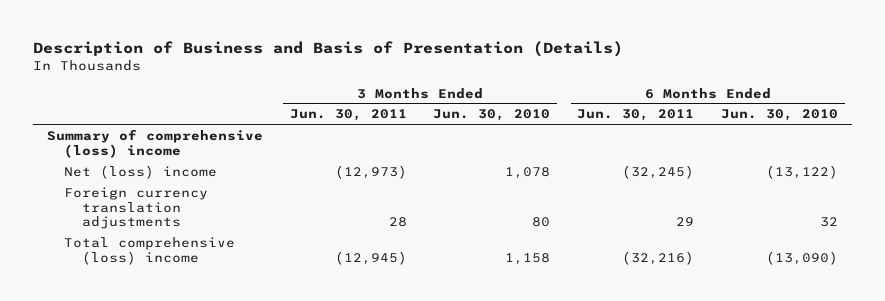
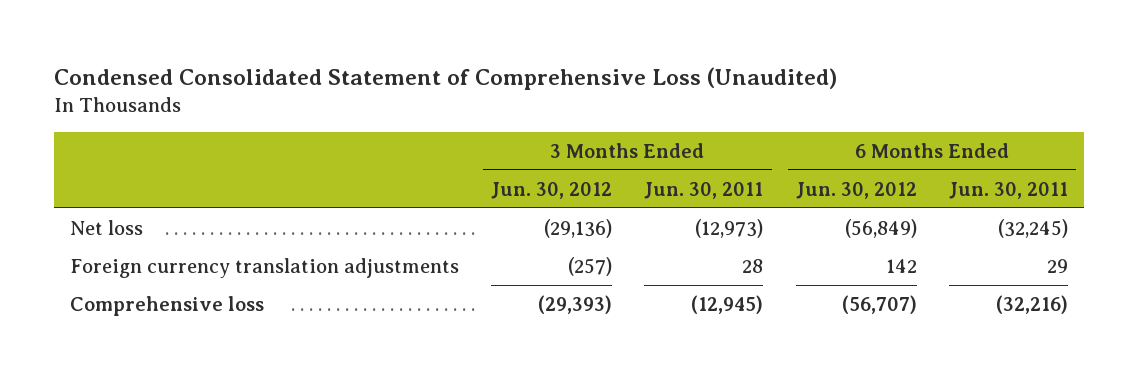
- Description of Business and Basis of Presentation (Details)
+ Condensed Consolidated Statement of Comprehensive Loss (Unaudited)
- | 3 Months Ended Jun. 30, 2011 | 3 Months Ended Jun. 30, 2010 | 6 Months Ended Jun. 30, 2011 | 6 Months Ended Jun. 30, 2010
+ | 3 Months Ended Jun. 30, 2012 | 3 Months Ended Jun. 30, 2011 | 6 Months Ended Jun. 30, 2012 | 6 Months Ended Jun. 30, 2011
- Summary of comprehensive (loss) income
- Net (loss) income | (12,973) | 1,078 | (32,245) | (13,122)
+ Net loss | (29,136) | (12,973) | (56,849) | (32,245)
- Total comprehensive (loss) income | (12,945) | 1,158 | (32,216) | (13,090)
+ Comprehensive loss | (29,393) | (12,945) | (56,707) | (32,216)

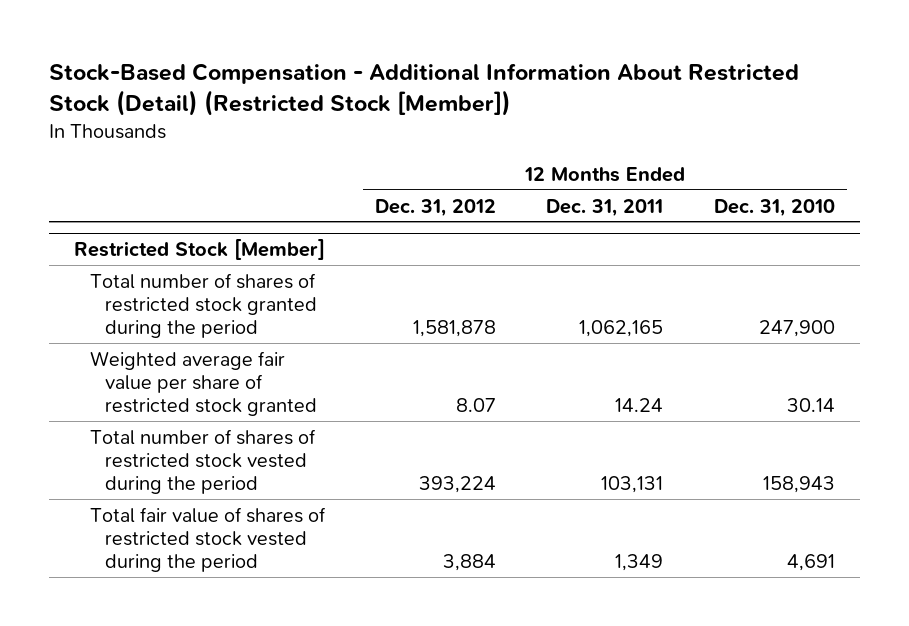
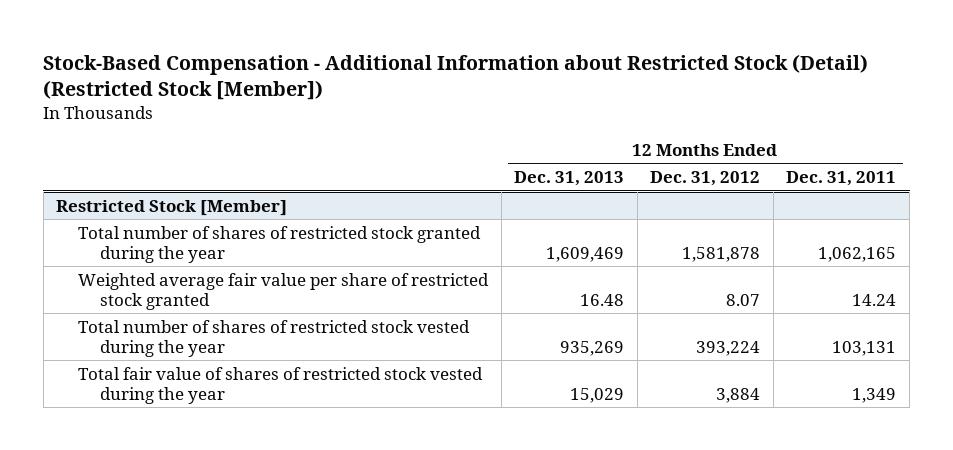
- Stock-Based Compensation - Additional Information About Restricted Stock (Detail) (Restricted Stock [Member])
+ Stock-Based Compensation - Additional Information about Restricted Stock (Detail) (Restricted Stock [Member])
- | 12 Months Ended Dec. 31, 2012 | 12 Months Ended Dec. 31, 2011 | 12 Months Ended Dec. 31, 2010
+ | 12 Months Ended Dec. 31, 2013 | 12 Months Ended Dec. 31, 2012 | 12 Months Ended Dec. 31, 2011
@ Restricted Stock [Member]
- Total number of shares of restricted stock granted during the period | 1,581,878 | 1,062,165 | 247,900
+ Total number of shares of restricted stock granted during the year | 1,609,469 | 1,581,878 | 1,062,165
- Total number of shares of restricted stock vested during the period | 393,224 | 103,131 | 158,943
- Total fair value of shares of restricted stock vested during the period | 3,884 | 1,349 | 4,691
+ Total number of shares of restricted stock vested during the year | 935,269 | 393,224 | 103,131
+ Total fair value of shares of restricted stock vested during the year | 15,029 | 3,884 | 1,349

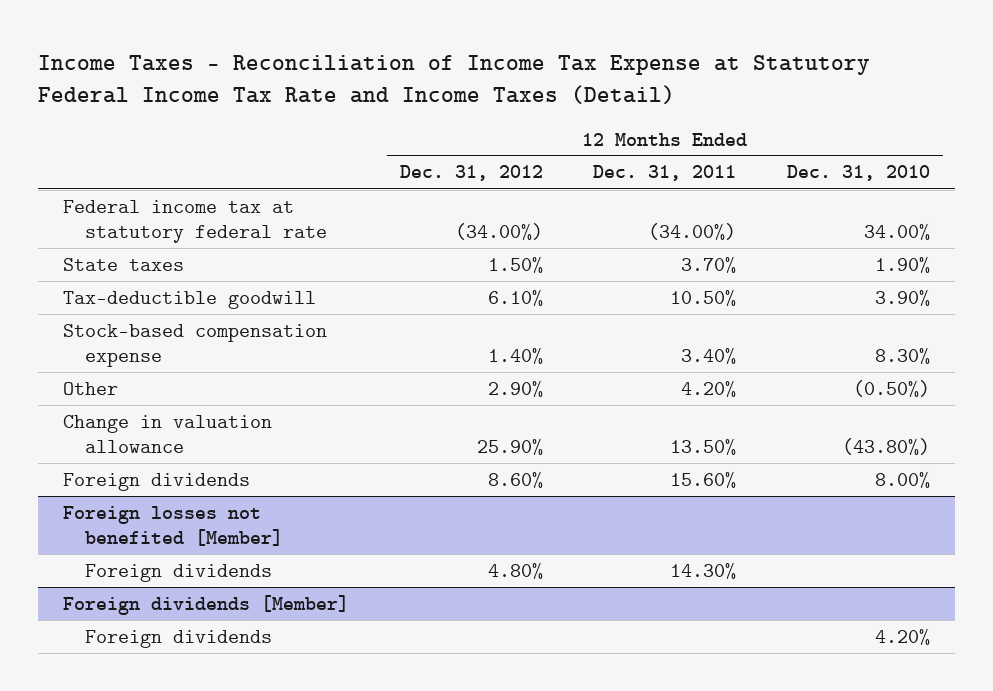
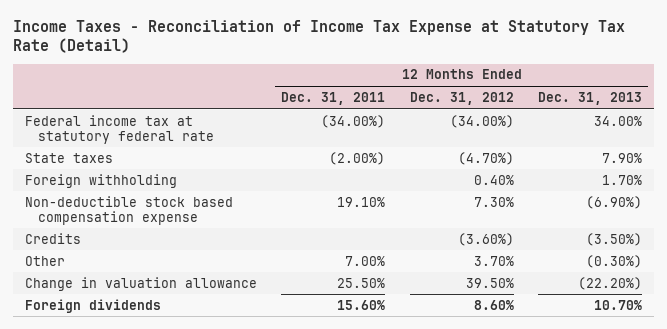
- Income Taxes - Reconciliation of Income Tax Expense at Statutory Federal Income Tax Rate and Income Taxes (Detail)
+ Income Taxes - Reconciliation of Income Tax Expense at Statutory Tax Rate (Detail)
- | 12 Months Ended Dec. 31, 2012 | 12 Months Ended Dec. 31, 2011 | 12 Months Ended Dec. 31, 2010
+ | 12 Months Ended Dec. 31, 2011 | 12 Months Ended Dec. 31, 2012 | 12 Months Ended Dec. 31, 2013
- State taxes | 1.50% | 3.70% | 1.90%
- Tax-deductible goodwill | 6.10% | 10.50% | 3.90%
- Stock-based compensation expense | 1.40% | 3.40% | 8.30%
- Other | 2.90% | 4.20% | (0.50%)
- Change in valuation allowance | 25.90% | 13.50% | (43.80%)
+ State taxes | (2.00%) | (4.70%) | 7.90%
+ Foreign withholding | | 0.40% | 1.70%
+ Non-deductible stock based compensation expense | 19.10% | 7.30% | (6.90%)
+ Credits | | (3.60%) | (3.50%)
+ Other | 7.00% | 3.70% | (0.30%)
+ Change in valuation allowance | 25.50% | 39.50% | (22.20%)
- Foreign losses not benefited [Member]
- Foreign dividends | 4.80% | 14.30% |
- Foreign dividends [Member]
- Foreign dividends | | | 4.20%

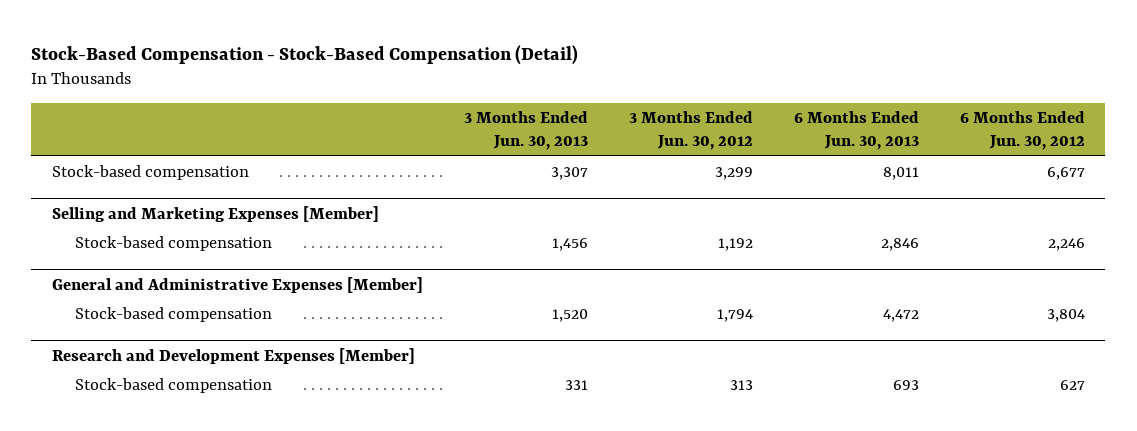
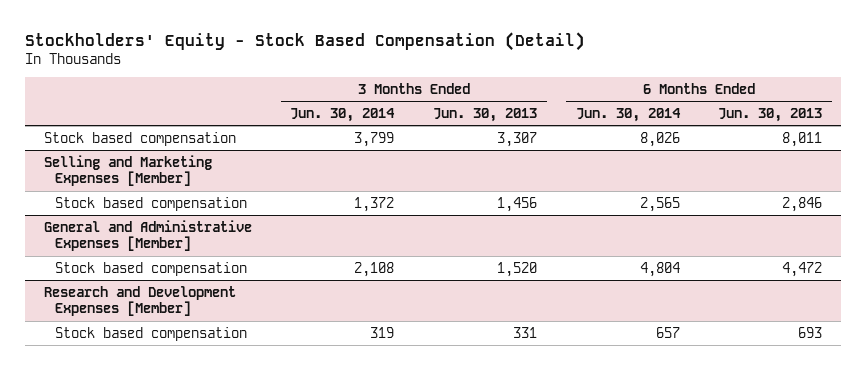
- Stock-Based Compensation - Stock-Based Compensation (Detail)
+ Stockholders' Equity - Stock Based Compensation (Detail)
- | 3 Months Ended Jun. 30, 2013 | 3 Months Ended Jun. 30, 2012 | 6 Months Ended Jun. 30, 2013 | 6 Months Ended Jun. 30, 2012
+ | 3 Months Ended Jun. 30, 2014 | 3 Months Ended Jun. 30, 2013 | 6 Months Ended Jun. 30, 2014 | 6 Months Ended Jun. 30, 2013
- Stock-based compensation | 3,307 | 3,299 | 8,011 | 6,677
+ Stock based compensation | 3,799 | 3,307 | 8,026 | 8,011
@ Selling and Marketing Expenses [Member]
- Stock-based compensation | 1,456 | 1,192 | 2,846 | 2,246
+ Stock based compensation | 1,372 | 1,456 | 2,565 | 2,846
@ General and Administrative Expenses [Member]
- Stock-based compensation | 1,520 | 1,794 | 4,472 | 3,804
+ Stock based compensation | 2,108 | 1,520 | 4,804 | 4,472
@ Research and Development Expenses [Member]
- Stock-based compensation | 331 | 313 | 693 | 627
+ Stock based compensation | 319 | 331 | 657 | 693

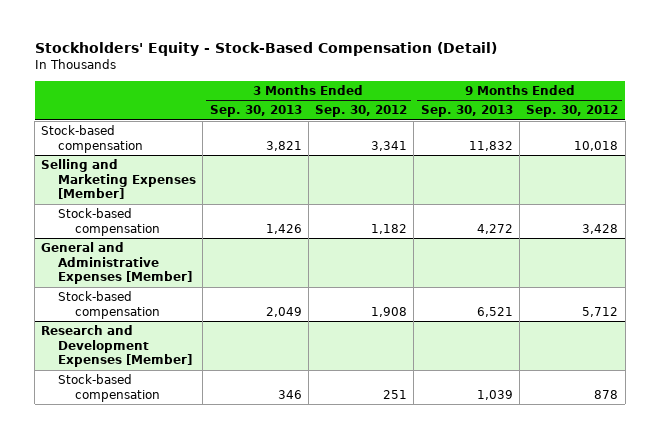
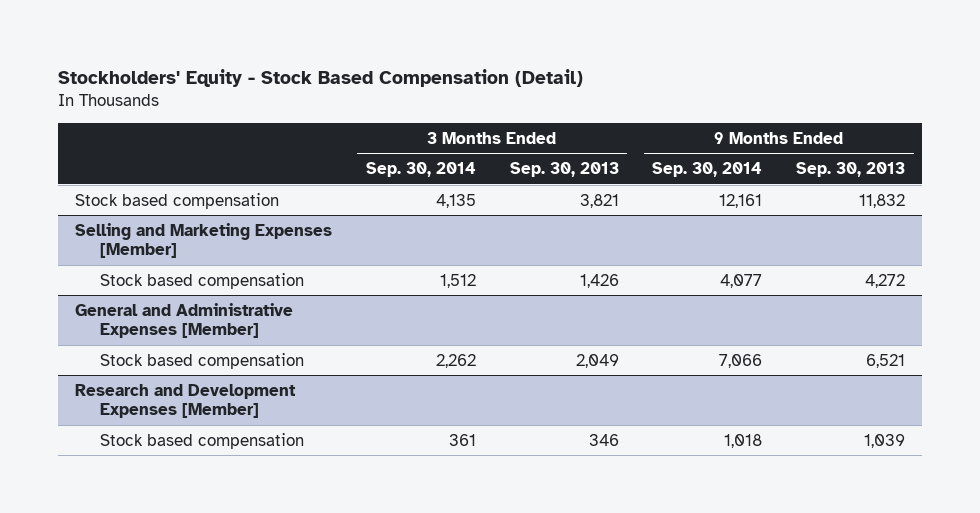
- Stockholders' Equity - Stock-Based Compensation (Detail)
+ Stockholders' Equity - Stock Based Compensation (Detail)
- | 3 Months Ended Sep. 30, 2013 | 3 Months Ended Sep. 30, 2012 | 9 Months Ended Sep. 30, 2013 | 9 Months Ended Sep. 30, 2012
+ | 3 Months Ended Sep. 30, 2014 | 3 Months Ended Sep. 30, 2013 | 9 Months Ended Sep. 30, 2014 | 9 Months Ended Sep. 30, 2013
- Stock-based compensation | 3,821 | 3,341 | 11,832 | 10,018
+ Stock based compensation | 4,135 | 3,821 | 12,161 | 11,832
@ Selling and Marketing Expenses [Member]
- Stock-based compensation | 1,426 | 1,182 | 4,272 | 3,428
+ Stock based compensation | 1,512 | 1,426 | 4,077 | 4,272
@ General and Administrative Expenses [Member]
- Stock-based compensation | 2,049 | 1,908 | 6,521 | 5,712
+ Stock based compensation | 2,262 | 2,049 | 7,066 | 6,521
@ Research and Development Expenses [Member]
- Stock-based compensation | 346 | 251 | 1,039 | 878
+ Stock based compensation | 361 | 346 | 1,018 | 1,039

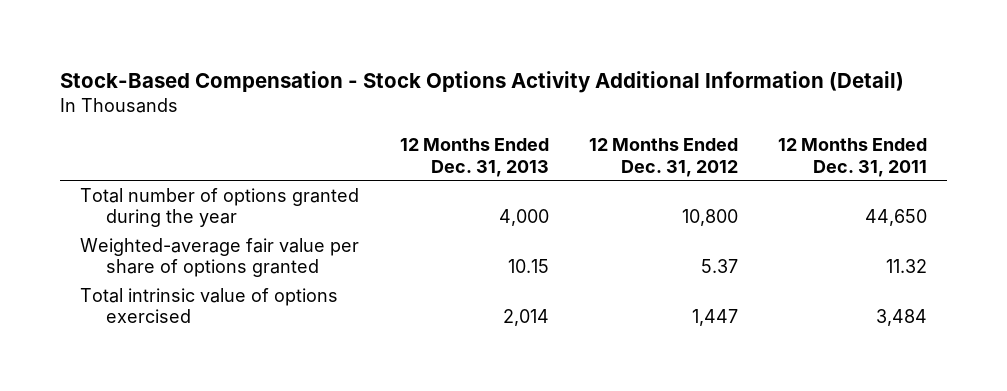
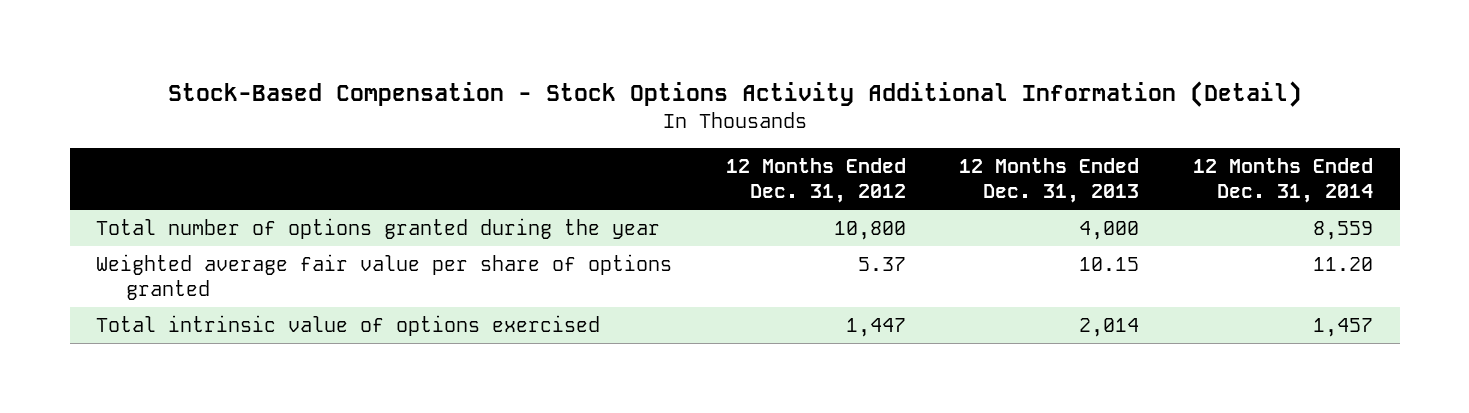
- | 12 Months Ended Dec. 31, 2013 | 12 Months Ended Dec. 31, 2012 | 12 Months Ended Dec. 31, 2011
+ | 12 Months Ended Dec. 31, 2012 | 12 Months Ended Dec. 31, 2013 | 12 Months Ended Dec. 31, 2014
- Weighted-average fair value per share of options granted | 10.15 | 5.37 | 11.32
+ Weighted average fair value per share of options granted | 5.37 | 10.15 | 11.20

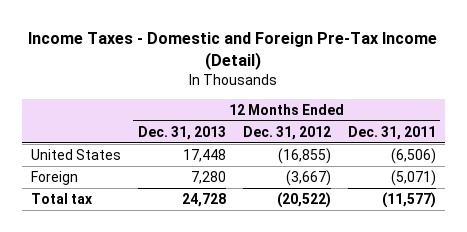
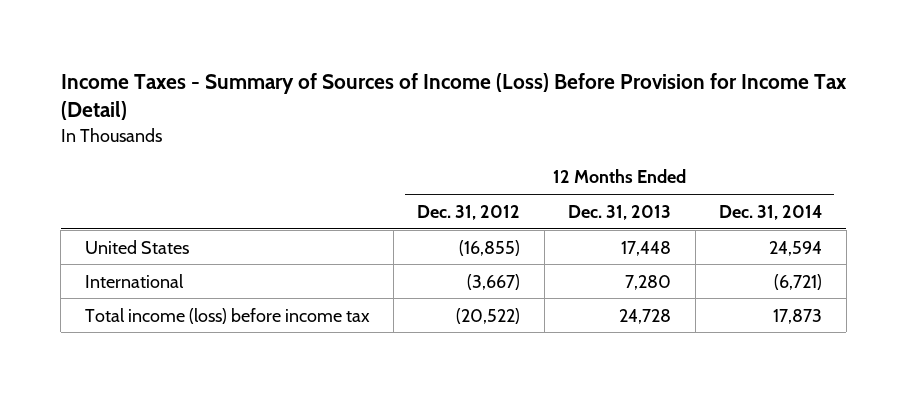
- Income Taxes - Domestic and Foreign Pre-Tax Income (Detail)
+ Income Taxes - Summary of Sources of Income (Loss) Before Provision for Income Tax (Detail)
- | 12 Months Ended Dec. 31, 2013 | 12 Months Ended Dec. 31, 2012 | 12 Months Ended Dec. 31, 2011
+ | 12 Months Ended Dec. 31, 2012 | 12 Months Ended Dec. 31, 2013 | 12 Months Ended Dec. 31, 2014
- Foreign | 7,280 | (3,667) | (5,071)
- Total tax | 24,728 | (20,522) | (11,577)
+ International | (3,667) | 7,280 | (6,721)
+ Total income (loss) before income tax | (20,522) | 24,728 | 17,873

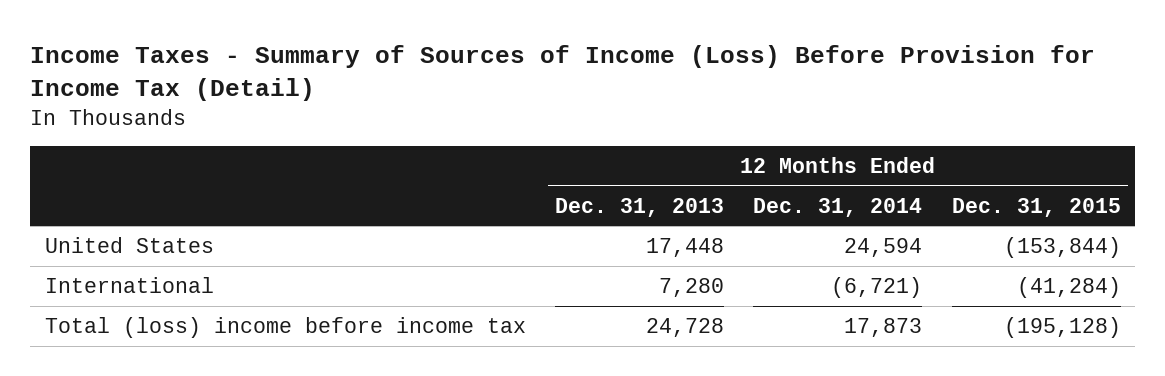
- | 12 Months Ended Dec. 31, 2012 | 12 Months Ended Dec. 31, 2013 | 12 Months Ended Dec. 31, 2014
+ | 12 Months Ended Dec. 31, 2013 | 12 Months Ended Dec. 31, 2014 | 12 Months Ended Dec. 31, 2015
- Total income (loss) before income tax | (20,522) | 24,728 | 17,873
+ Total (loss) income before income tax | 24,728 | 17,873 | (195,128)

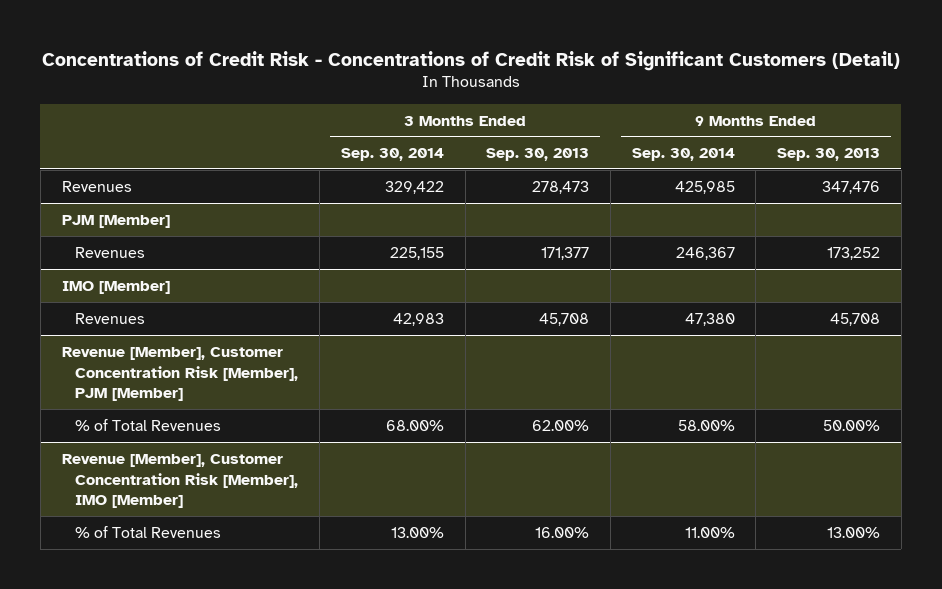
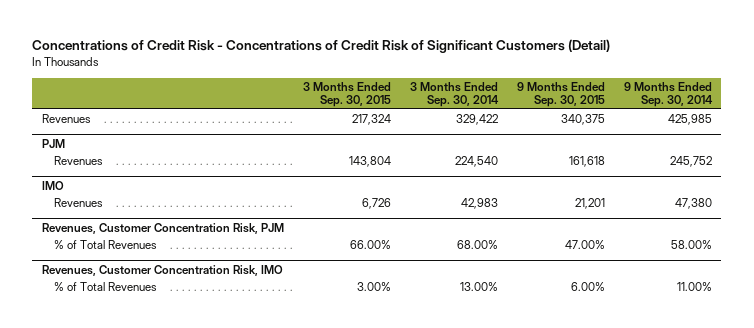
- | 3 Months Ended Sep. 30, 2014 | 3 Months Ended Sep. 30, 2013 | 9 Months Ended Sep. 30, 2014 | 9 Months Ended Sep. 30, 2013
+ | 3 Months Ended Sep. 30, 2015 | 3 Months Ended Sep. 30, 2014 | 9 Months Ended Sep. 30, 2015 | 9 Months Ended Sep. 30, 2014
- PJM [Member]
- Revenues | 225,155 | 171,377 | 246,367 | 173,252
- IMO [Member]
+ PJM
+ Revenues | 143,804 | 224,540 | 161,618 | 245,752
+ IMO
- Revenue [Member], Customer Concentration Risk [Member], PJM [Member]
+ Revenues, Customer Concentration Risk, PJM
- Revenue [Member], Customer Concentration Risk [Member], IMO [Member]
+ Revenues, Customer Concentration Risk, IMO

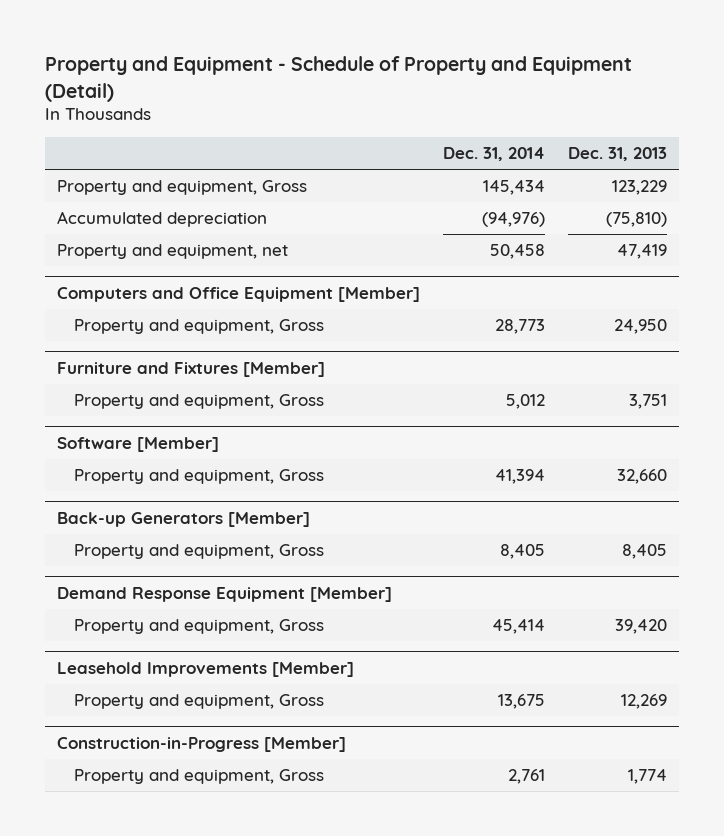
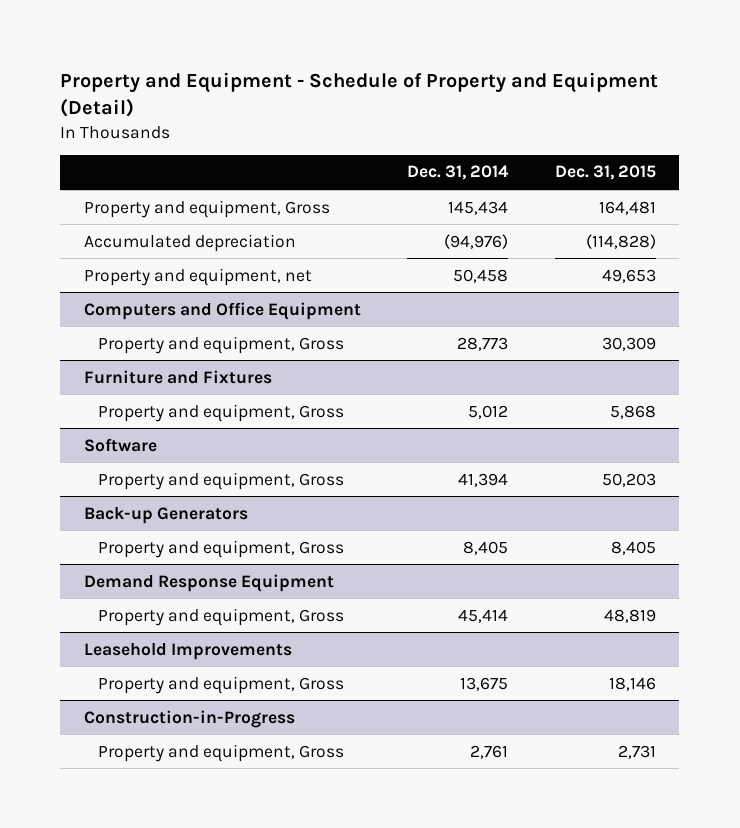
- | Dec. 31, 2014 | Dec. 31, 2013
+ | Dec. 31, 2014 | Dec. 31, 2015
- Computers and Office Equipment [Member]
+ Computers and Office Equipment
- Furniture and Fixtures [Member]
+ Furniture and Fixtures
- Software [Member]
+ Software
- Back-up Generators [Member]
+ Back-up Generators
- Demand Response Equipment [Member]
+ Demand Response Equipment
- Leasehold Improvements [Member]
+ Leasehold Improvements
- Construction-in-Progress [Member]
+ Construction-in-Progress

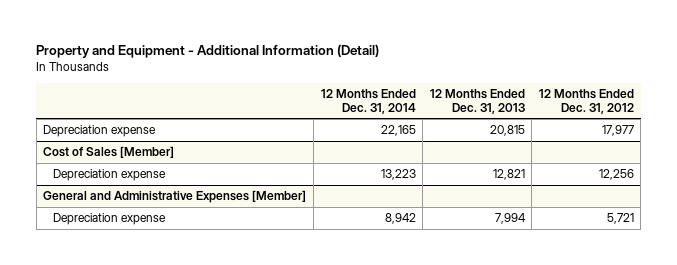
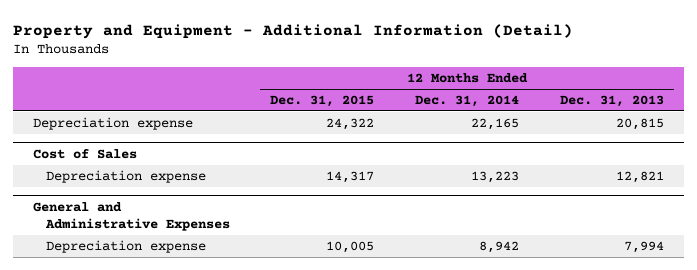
- | 12 Months Ended Dec. 31, 2014 | 12 Months Ended Dec. 31, 2013 | 12 Months Ended Dec. 31, 2012
+ | 12 Months Ended Dec. 31, 2015 | 12 Months Ended Dec. 31, 2014 | 12 Months Ended Dec. 31, 2013
- Cost of Sales [Member]
+ Cost of Sales
- General and Administrative Expenses [Member]
+ General and Administrative Expenses

